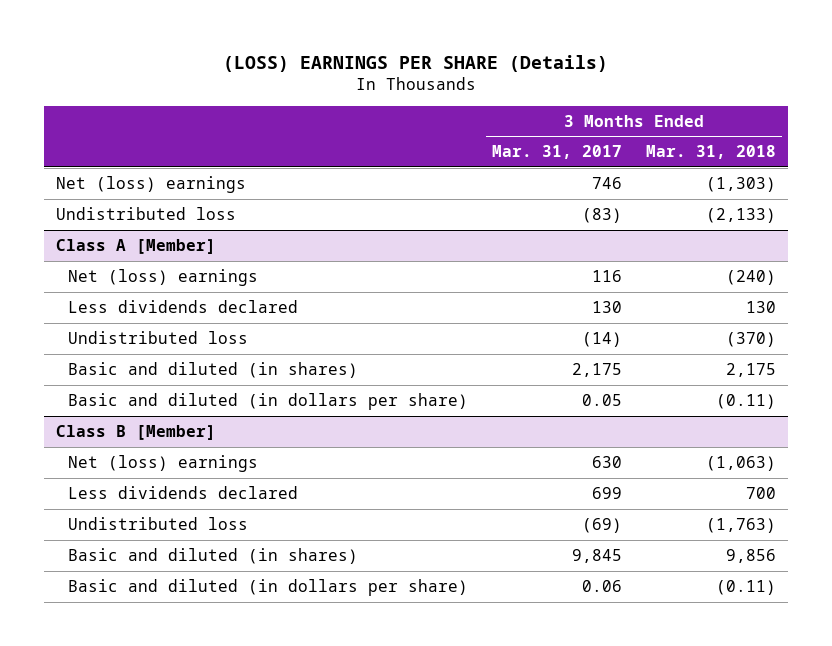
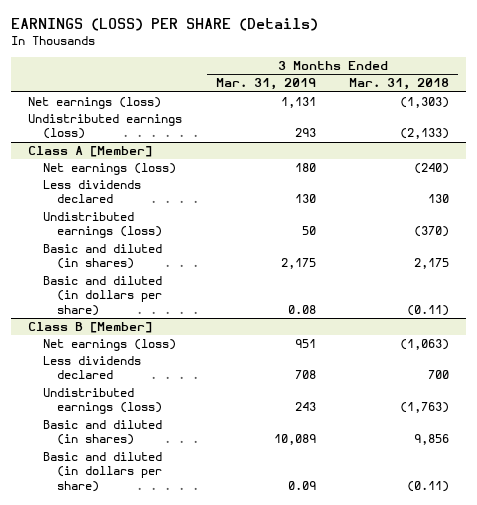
- (LOSS) EARNINGS PER SHARE (Details)
+ EARNINGS (LOSS) PER SHARE (Details)
- | 3 Months Ended Mar. 31, 2017 | 3 Months Ended Mar. 31, 2018
+ | 3 Months Ended Mar. 31, 2019 | 3 Months Ended Mar. 31, 2018
- Net (loss) earnings | 746 | (1,303)
- Undistributed loss | (83) | (2,133)
+ Net earnings (loss) | 1,131 | (1,303)
+ Undistributed earnings (loss) | 293 | (2,133)
@ Class A [Member]
- Net (loss) earnings | 116 | (240)
+ Net earnings (loss) | 180 | (240)
- Undistributed loss | (14) | (370)
+ Undistributed earnings (loss) | 50 | (370)
@ Class B [Member]
- Net (loss) earnings | 630 | (1,063)
+ Net earnings (loss) | 951 | (1,063)
- Undistributed loss | (69) | (1,763)
+ Undistributed earnings (loss) | 243 | (1,763)

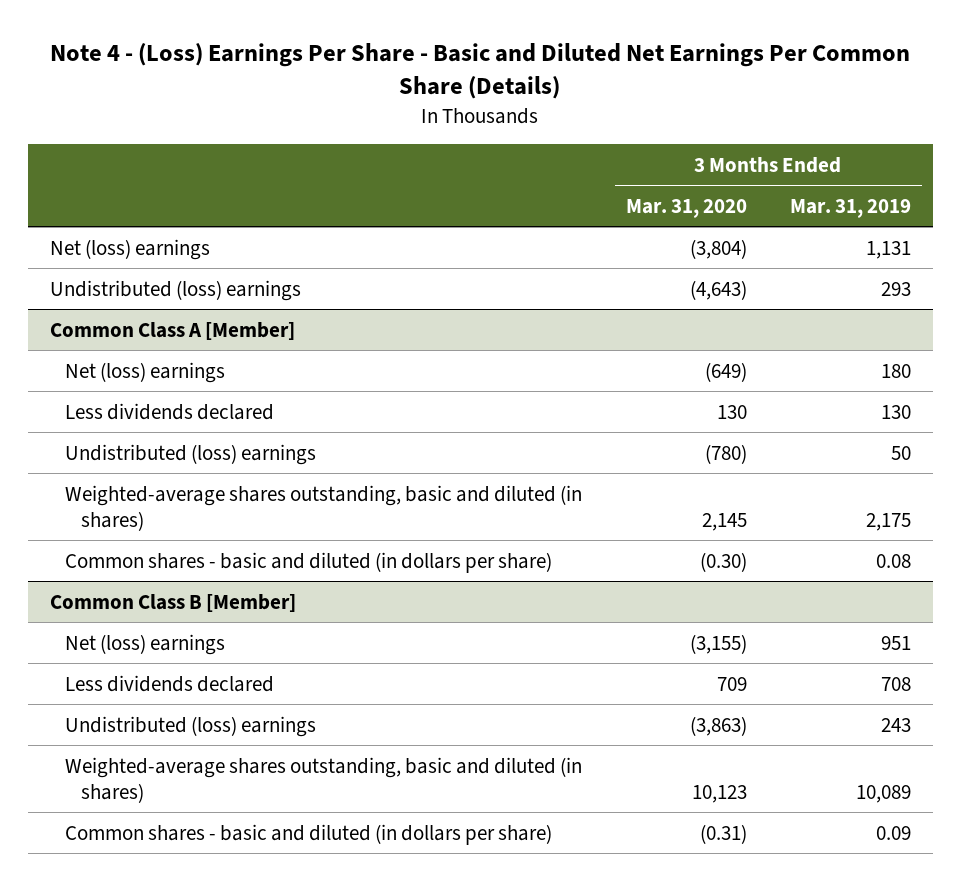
- EARNINGS (LOSS) PER SHARE (Details)
+ Note 4 - (Loss) Earnings Per Share - Basic and Diluted Net Earnings Per Common Share (Details)
- | 3 Months Ended Mar. 31, 2019 | 3 Months Ended Mar. 31, 2018
+ | 3 Months Ended Mar. 31, 2020 | 3 Months Ended Mar. 31, 2019
- Net earnings (loss) | 1,131 | (1,303)
- Undistributed earnings (loss) | 293 | (2,133)
- Class A [Member]
- Net earnings (loss) | 180 | (240)
+ Net (loss) earnings | (3,804) | 1,131
+ Undistributed (loss) earnings | (4,643) | 293
+ Common Class A [Member]
+ Net (loss) earnings | (649) | 180
- Undistributed earnings (loss) | 50 | (370)
- Basic and diluted (in shares) | 2,175 | 2,175
- Basic and diluted (in dollars per share) | 0.08 | (0.11)
- Class B [Member]
- Net earnings (loss) | 951 | (1,063)
+ Undistributed (loss) earnings | (780) | 50
+ Weighted-average shares outstanding, basic and diluted (in shares) | 2,145 | 2,175
+ Common shares - basic and diluted (in dollars per share) | (0.30) | 0.08
+ Common Class B [Member]
+ Net (loss) earnings | (3,155) | 951
- Undistributed earnings (loss) | 243 | (1,763)
- Basic and diluted (in shares) | 10,089 | 9,856
- Basic and diluted (in dollars per share) | 0.09 | (0.11)
+ Undistributed (loss) earnings | (3,863) | 243
+ Weighted-average shares outstanding, basic and diluted (in shares) | 10,123 | 10,089
+ Common shares - basic and diluted (in dollars per share) | (0.31) | 0.09

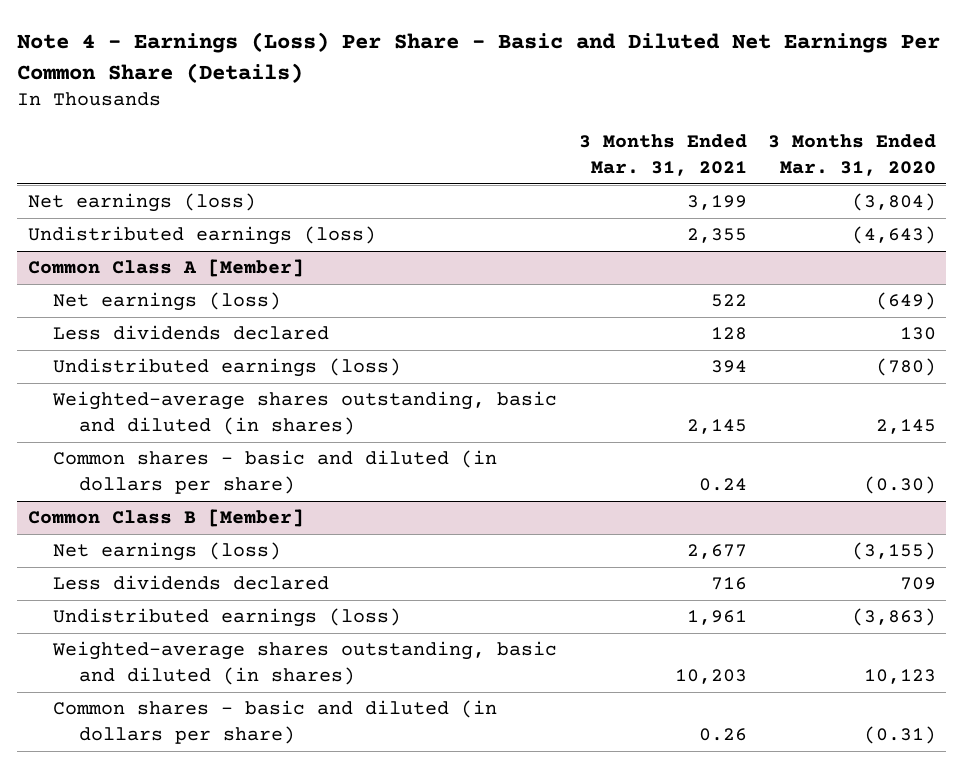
- Note 4 - (Loss) Earnings Per Share - Basic and Diluted Net Earnings Per Common Share (Details)
+ Note 4 - Earnings (Loss) Per Share - Basic and Diluted Net Earnings Per Common Share (Details)
- | 3 Months Ended Mar. 31, 2020 | 3 Months Ended Mar. 31, 2019
+ | 3 Months Ended Mar. 31, 2021 | 3 Months Ended Mar. 31, 2020
- Net (loss) earnings | (3,804) | 1,131
- Undistributed (loss) earnings | (4,643) | 293
+ Net earnings (loss) | 3,199 | (3,804)
+ Undistributed earnings (loss) | 2,355 | (4,643)
@ Common Class A [Member]
- Net (loss) earnings | (649) | 180
+ Net earnings (loss) | 522 | (649)
- Undistributed (loss) earnings | (780) | 50
+ Undistributed earnings (loss) | 394 | (780)
@ Common Class B [Member]
- Net (loss) earnings | (3,155) | 951
+ Net earnings (loss) | 2,677 | (3,155)
- Undistributed (loss) earnings | (3,863) | 243
+ Undistributed earnings (loss) | 1,961 | (3,863)

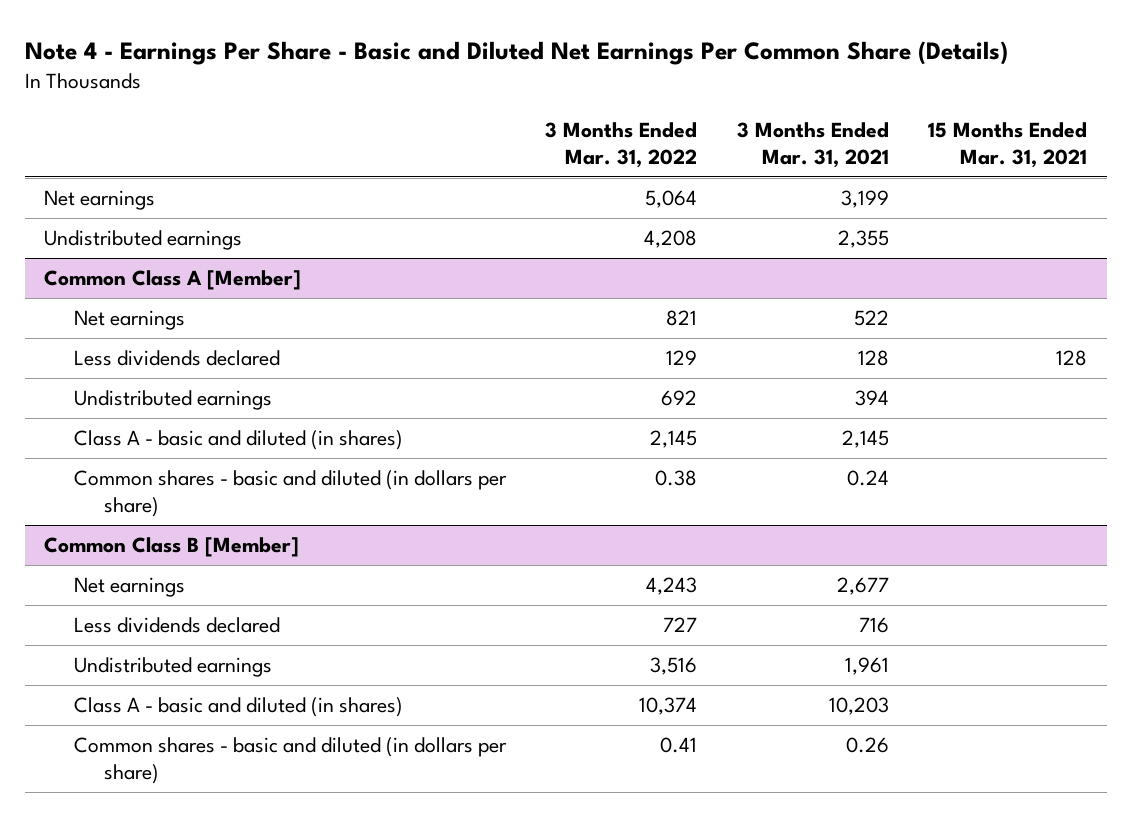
- Note 4 - Earnings (Loss) Per Share - Basic and Diluted Net Earnings Per Common Share (Details)
+ Note 4 - Earnings Per Share - Basic and Diluted Net Earnings Per Common Share (Details)
- | 3 Months Ended Mar. 31, 2021 | 3 Months Ended Mar. 31, 2020
+ | 3 Months Ended Mar. 31, 2022 | 3 Months Ended Mar. 31, 2021 | 15 Months Ended Mar. 31, 2021
- Net earnings (loss) | 3,199 | (3,804)
- Undistributed earnings (loss) | 2,355 | (4,643)
+ Net earnings | 5,064 | 3,199 |
+ Undistributed earnings | 4,208 | 2,355 |
@ Common Class A [Member]
- Net earnings (loss) | 522 | (649)
+ Net earnings | 821 | 522 |
- Undistributed earnings (loss) | 394 | (780)
- Weighted-average shares outstanding, basic and diluted (in shares) | 2,145 | 2,145
+ Undistributed earnings | 692 | 394 |
+ Class A - basic and diluted (in shares) | 2,145 | 2,145 |
@ Common Class B [Member]
- Net earnings (loss) | 2,677 | (3,155)
+ Net earnings | 4,243 | 2,677 |
- Undistributed earnings (loss) | 1,961 | (3,863)
- Weighted-average shares outstanding, basic and diluted (in shares) | 10,203 | 10,123
+ Undistributed earnings | 3,516 | 1,961 |
+ Class A - basic and diluted (in shares) | 10,374 | 10,203 |

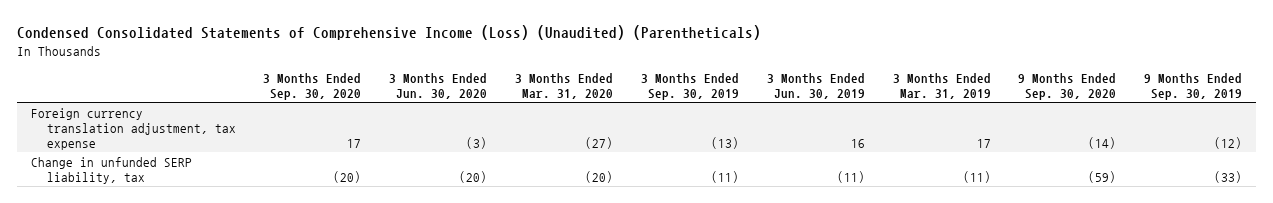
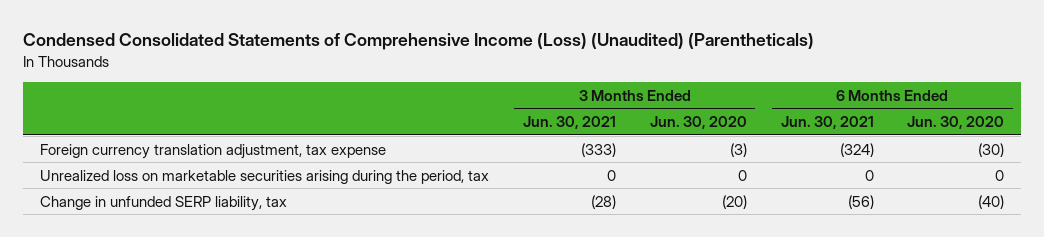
- | 3 Months Ended Sep. 30, 2020 | 3 Months Ended Jun. 30, 2020 | 3 Months Ended Mar. 31, 2020 | 3 Months Ended Sep. 30, 2019 | 3 Months Ended Jun. 30, 2019 | 3 Months Ended Mar. 31, 2019 | 9 Months Ended Sep. 30, 2020 | 9 Months Ended Sep. 30, 2019
+ | 3 Months Ended Jun. 30, 2021 | 3 Months Ended Jun. 30, 2020 | 6 Months Ended Jun. 30, 2021 | 6 Months Ended Jun. 30, 2020
+ Unrealized loss on marketable securities arising during the period, tax | 0 | 0 | 0 | 0

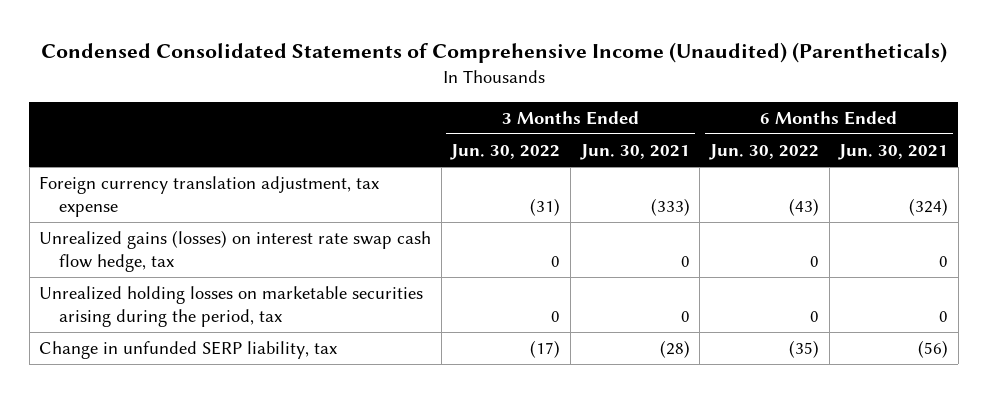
- Condensed Consolidated Statements of Comprehensive Income (Loss) (Unaudited) (Parentheticals)
+ Condensed Consolidated Statements of Comprehensive Income (Unaudited) (Parentheticals)
- | 3 Months Ended Jun. 30, 2021 | 3 Months Ended Jun. 30, 2020 | 6 Months Ended Jun. 30, 2021 | 6 Months Ended Jun. 30, 2020
+ | 3 Months Ended Jun. 30, 2022 | 3 Months Ended Jun. 30, 2021 | 6 Months Ended Jun. 30, 2022 | 6 Months Ended Jun. 30, 2021
- Unrealized loss on marketable securities arising during the period, tax | 0 | 0 | 0 | 0
+ Unrealized gains (losses) on interest rate swap cash flow hedge, tax | 0 | 0 | 0 | 0
+ Unrealized holding losses on marketable securities arising during the period, tax | 0 | 0 | 0 | 0

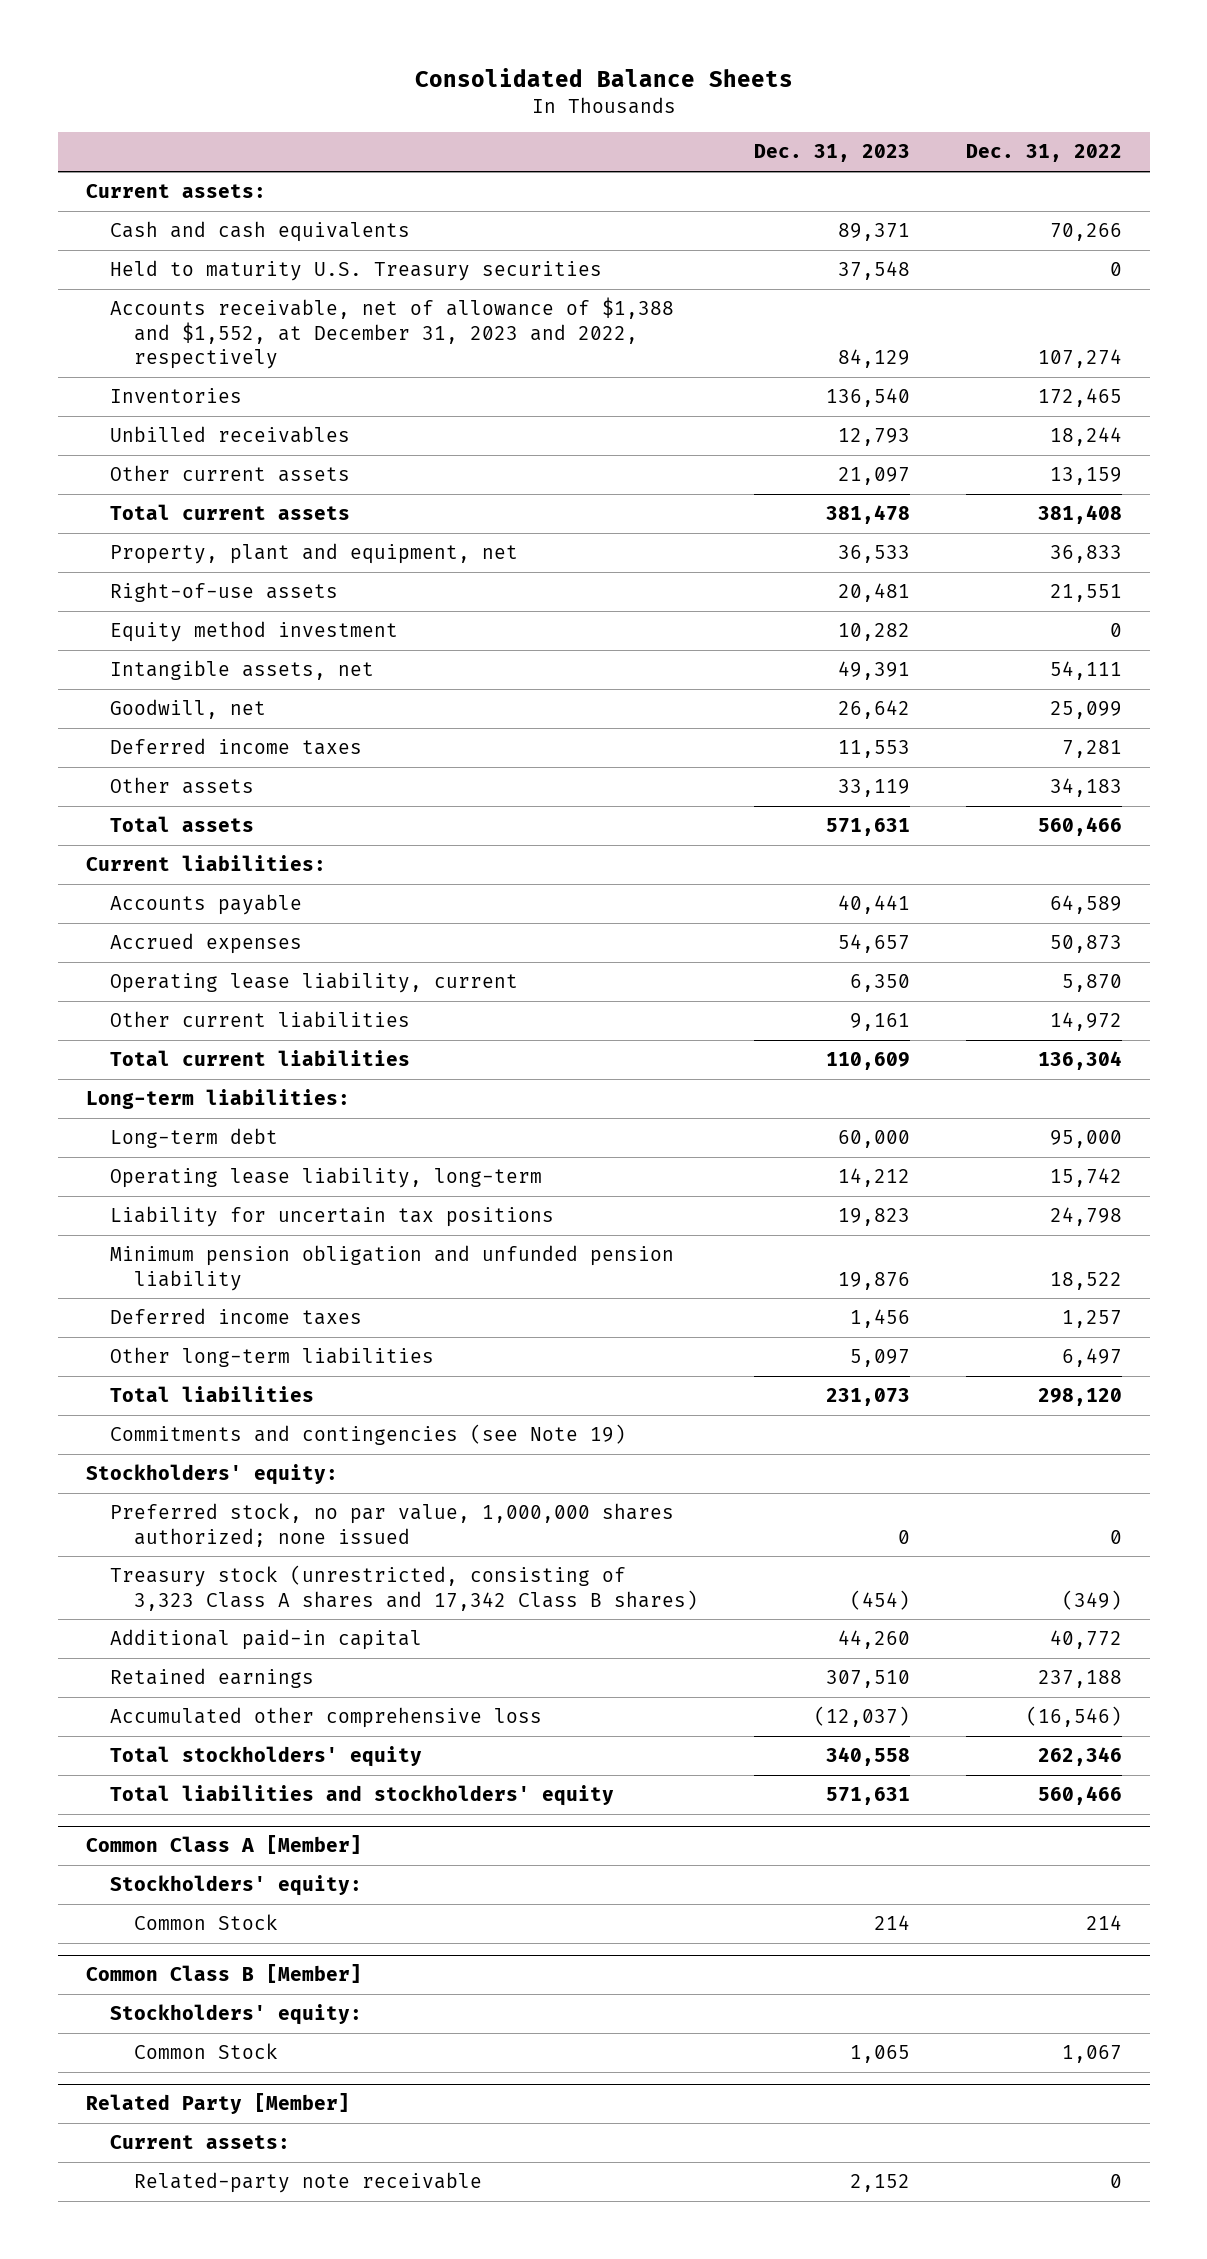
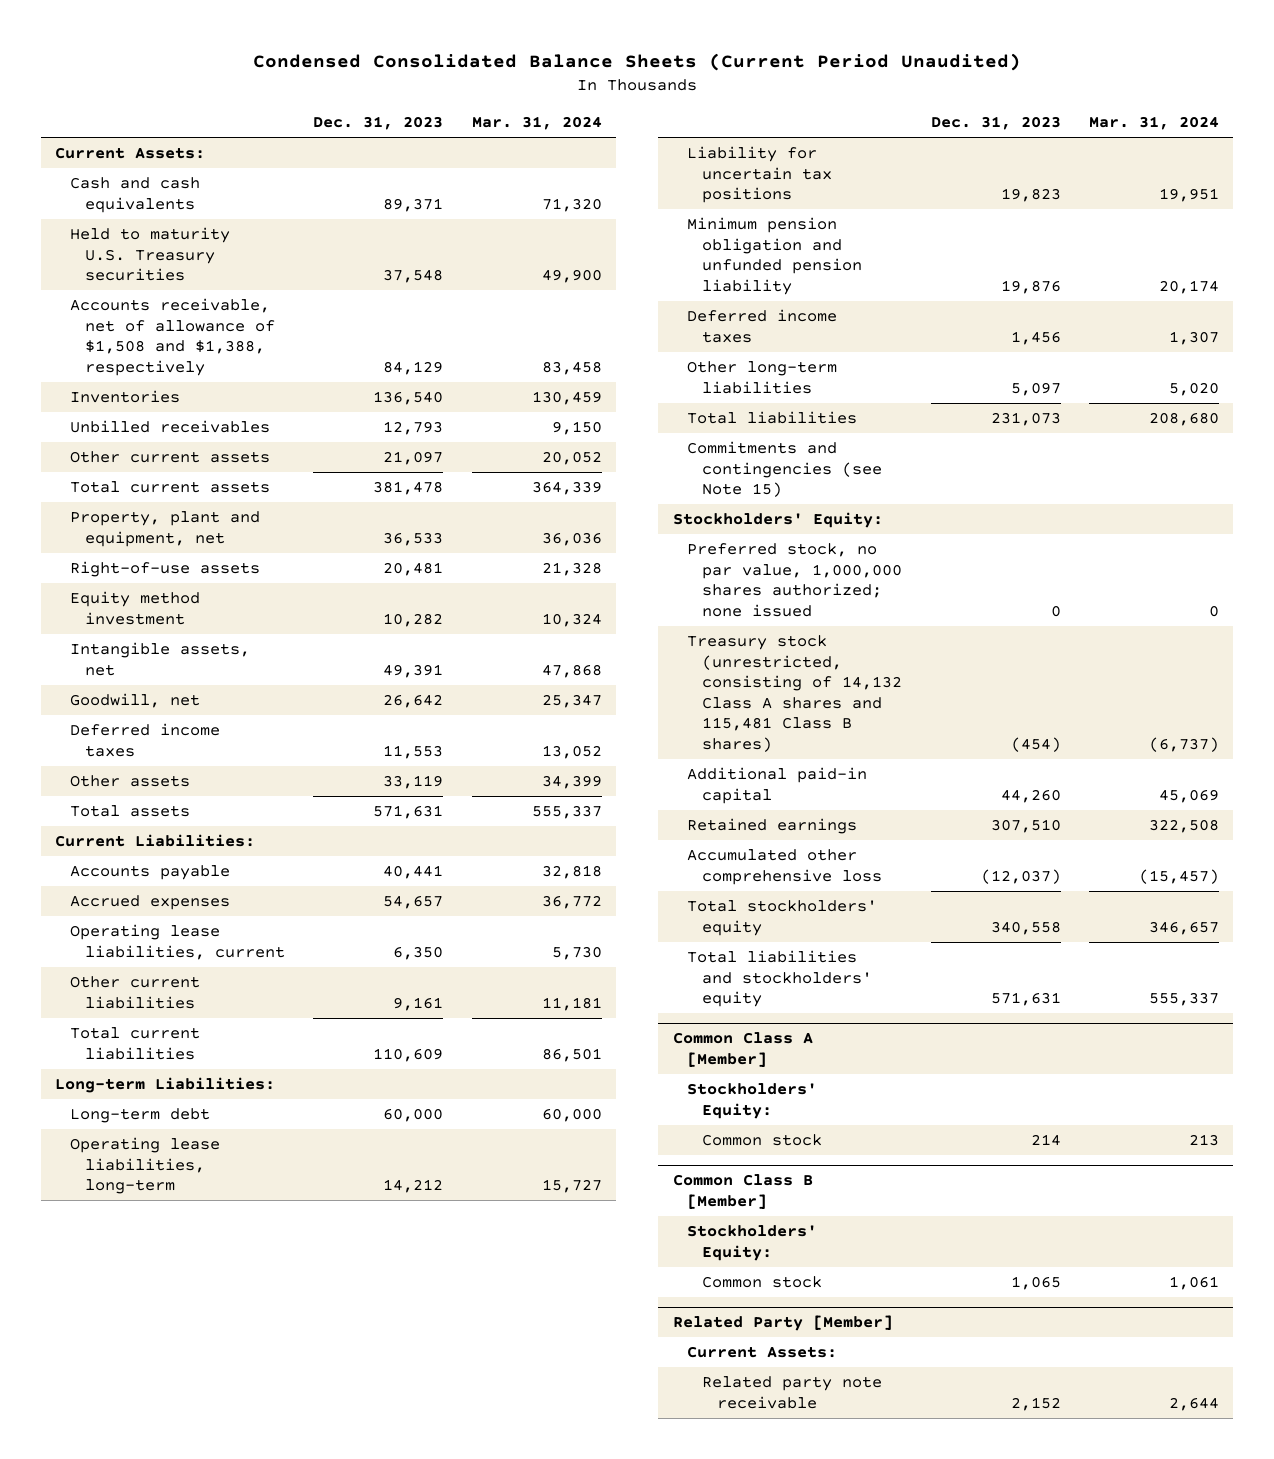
- Consolidated Balance Sheets
+ Condensed Consolidated Balance Sheets (Current Period Unaudited)
- | Dec. 31, 2023 | Dec. 31, 2022
+ | Dec. 31, 2023 | Mar. 31, 2024
- Current assets:
+ Current Assets:
- Accounts receivable, net of allowance of $1,388 and $1,552, at December 31, 2023 and 2022, respectively | 84,129 | 107,274
+ Accounts receivable, net of allowance of $1,508 and $1,388, respectively | 84,129 | 83,458
- Current liabilities:
+ Current Liabilities:
- Operating lease liability, current | 6,350 | 5,870
+ Operating lease liabilities, current | 6,350 | 5,730
- Long-term liabilities:
+ Long-term Liabilities:
- Operating lease liability, long-term | 14,212 | 15,742
+ Operating lease liabilities, long-term | 14,212 | 15,727
- Commitments and contingencies (see Note 19)
- Stockholders' equity:
+ Commitments and contingencies (see Note 15)
+ Stockholders' Equity:
- Treasury stock (unrestricted, consisting of 3,323 Class A shares and 17,342 Class B shares) | (454) | (349)
+ Treasury stock (unrestricted, consisting of 14,132 Class A shares and 115,481 Class B shares) | (454) | (6,737)
@ Common Class A [Member]
- Stockholders' equity:
- Common Stock | 214 | 214
+ Stockholders' Equity:
+ Common stock | 214 | 213
@ Common Class B [Member]
- Stockholders' equity:
- Common Stock | 1,065 | 1,067
+ Stockholders' Equity:
+ Common stock | 1,065 | 1,061
@ Related Party [Member]
- Current assets:
- Related-party note receivable | 2,152 | 0
+ Current Assets:
+ Related party note receivable | 2,152 | 2,644

